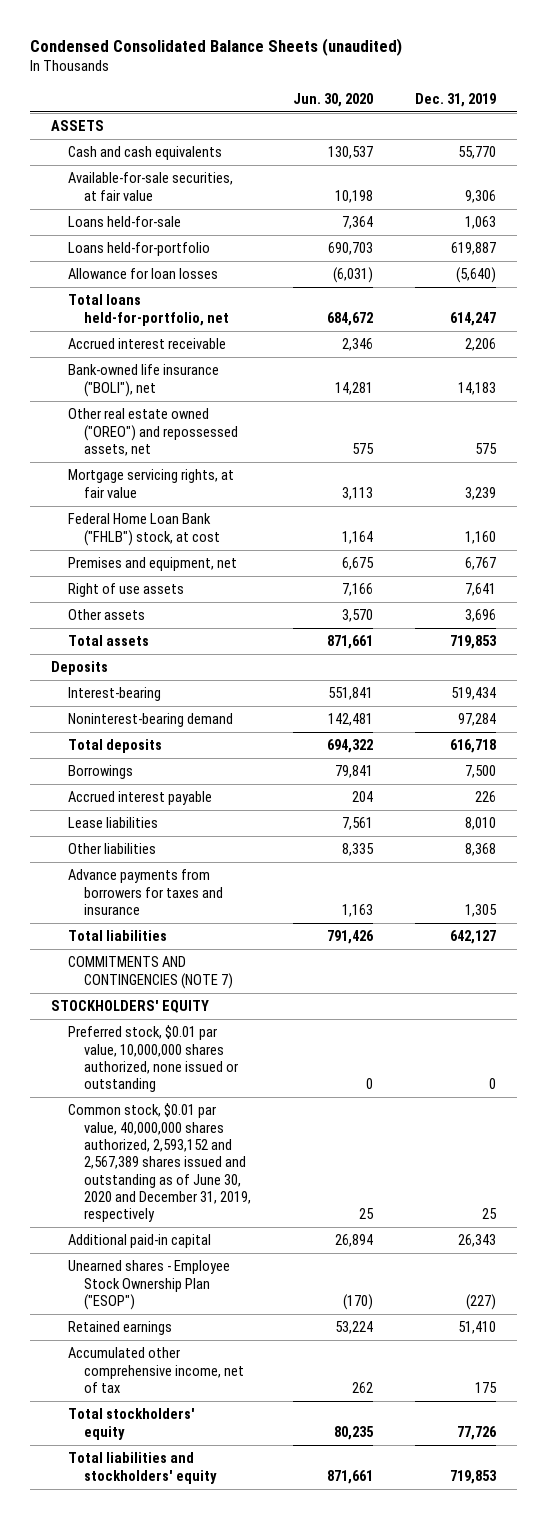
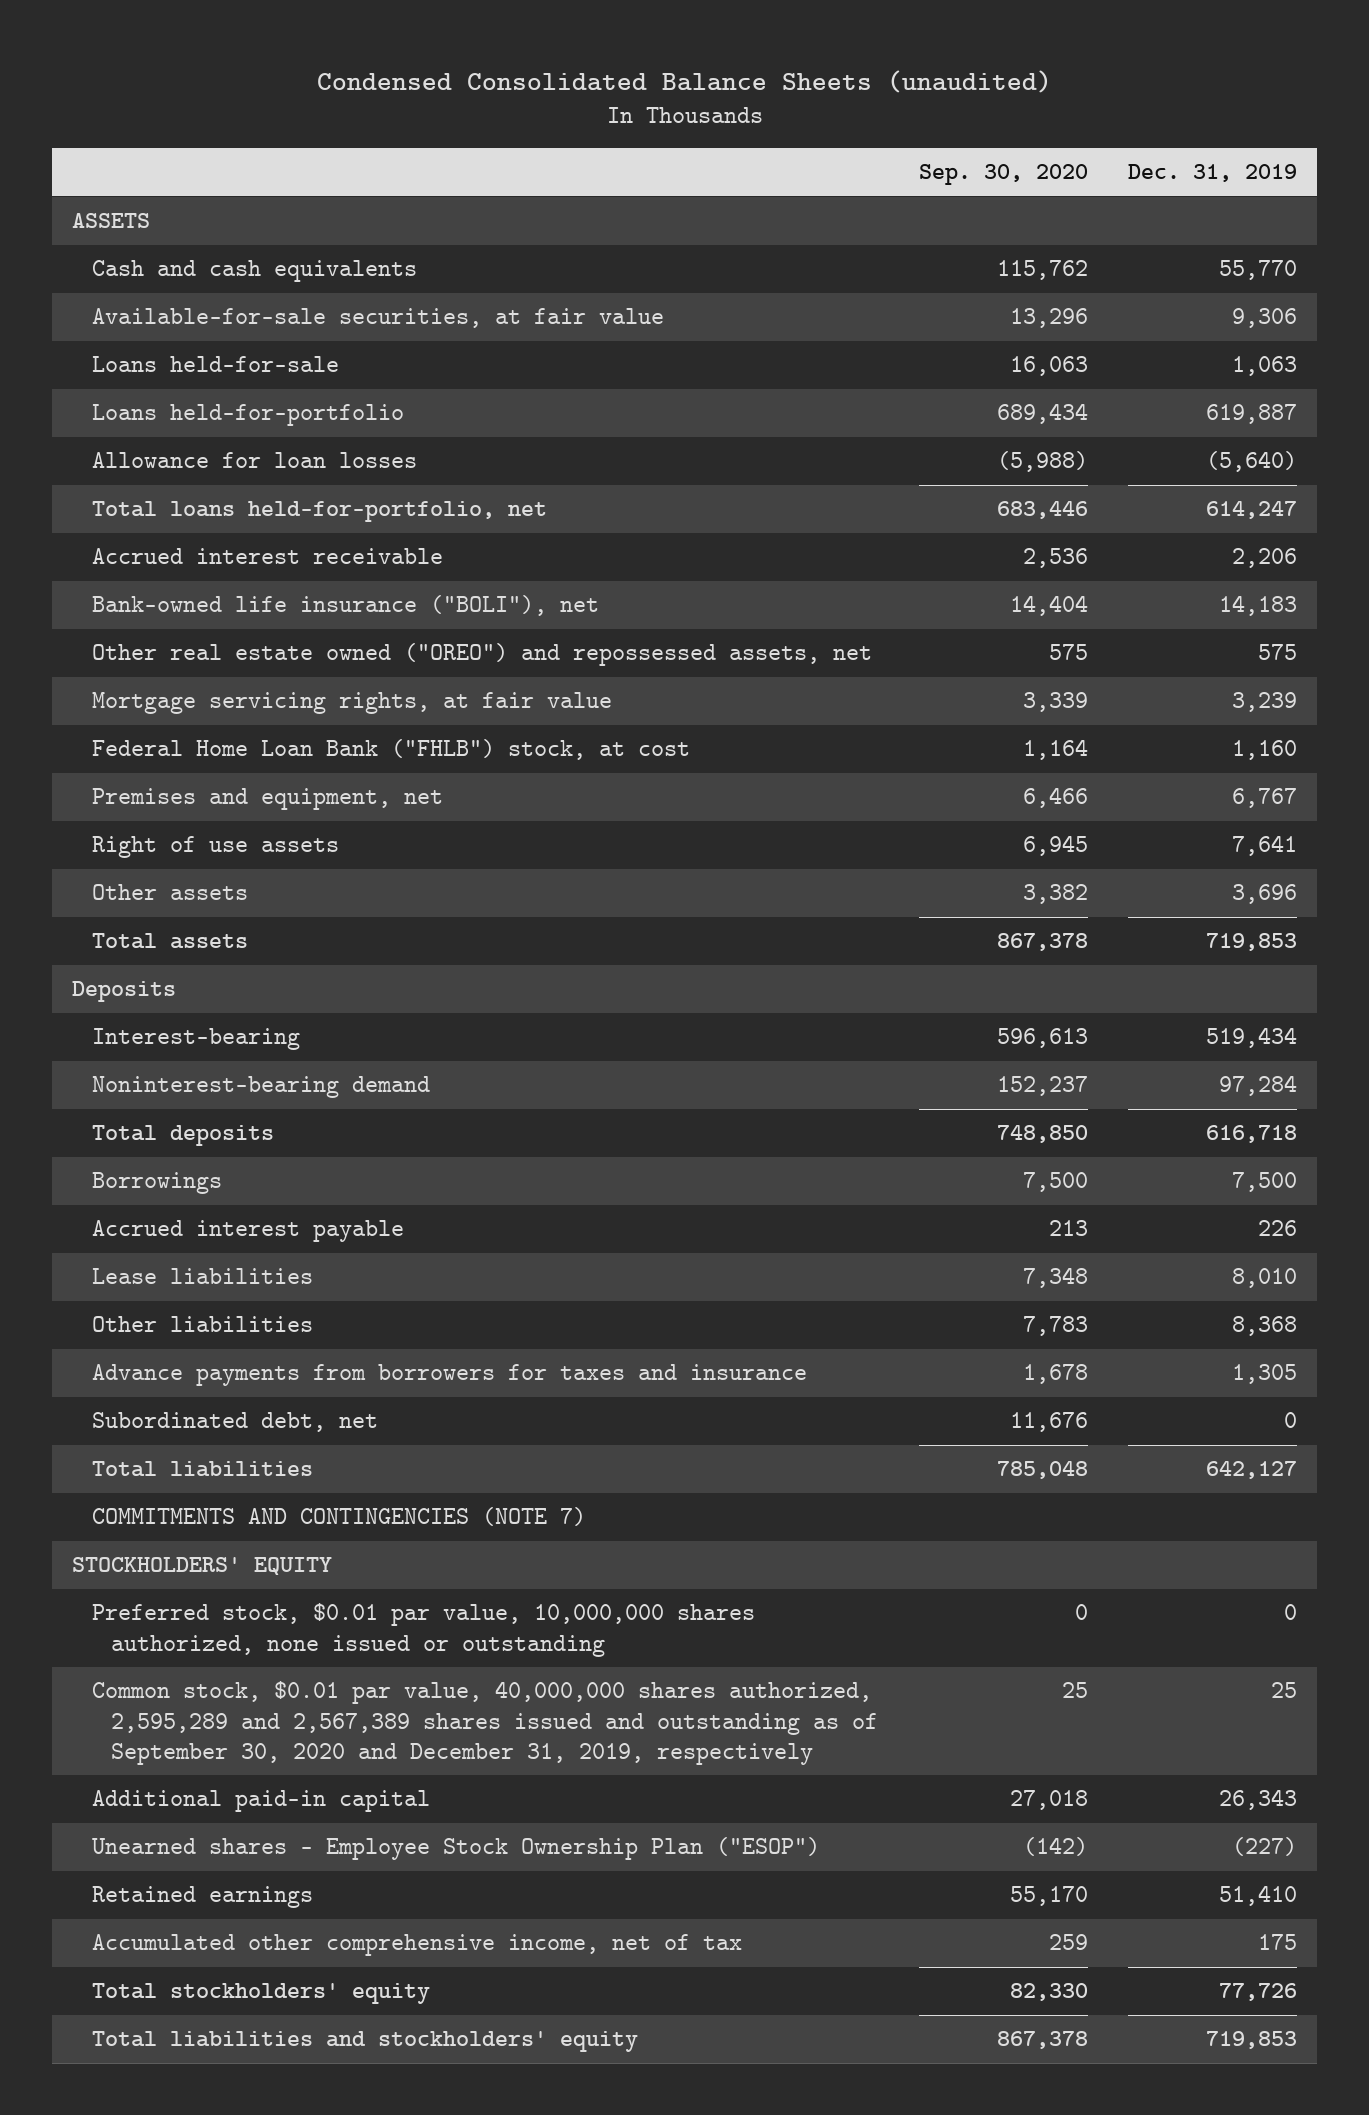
- | Jun. 30, 2020 | Dec. 31, 2019
+ | Sep. 30, 2020 | Dec. 31, 2019
+ Subordinated debt, net | 11,676 | 0
- Common stock, $0.01 par value, 40,000,000 shares authorized, 2,593,152 and 2,567,389 shares issued and outstanding as of June 30, 2020 and December 31, 2019, respectively | 25 | 25
+ Common stock, $0.01 par value, 40,000,000 shares authorized, 2,595,289 and 2,567,389 shares issued and outstanding as of September 30, 2020 and December 31, 2019, respectively | 25 | 25

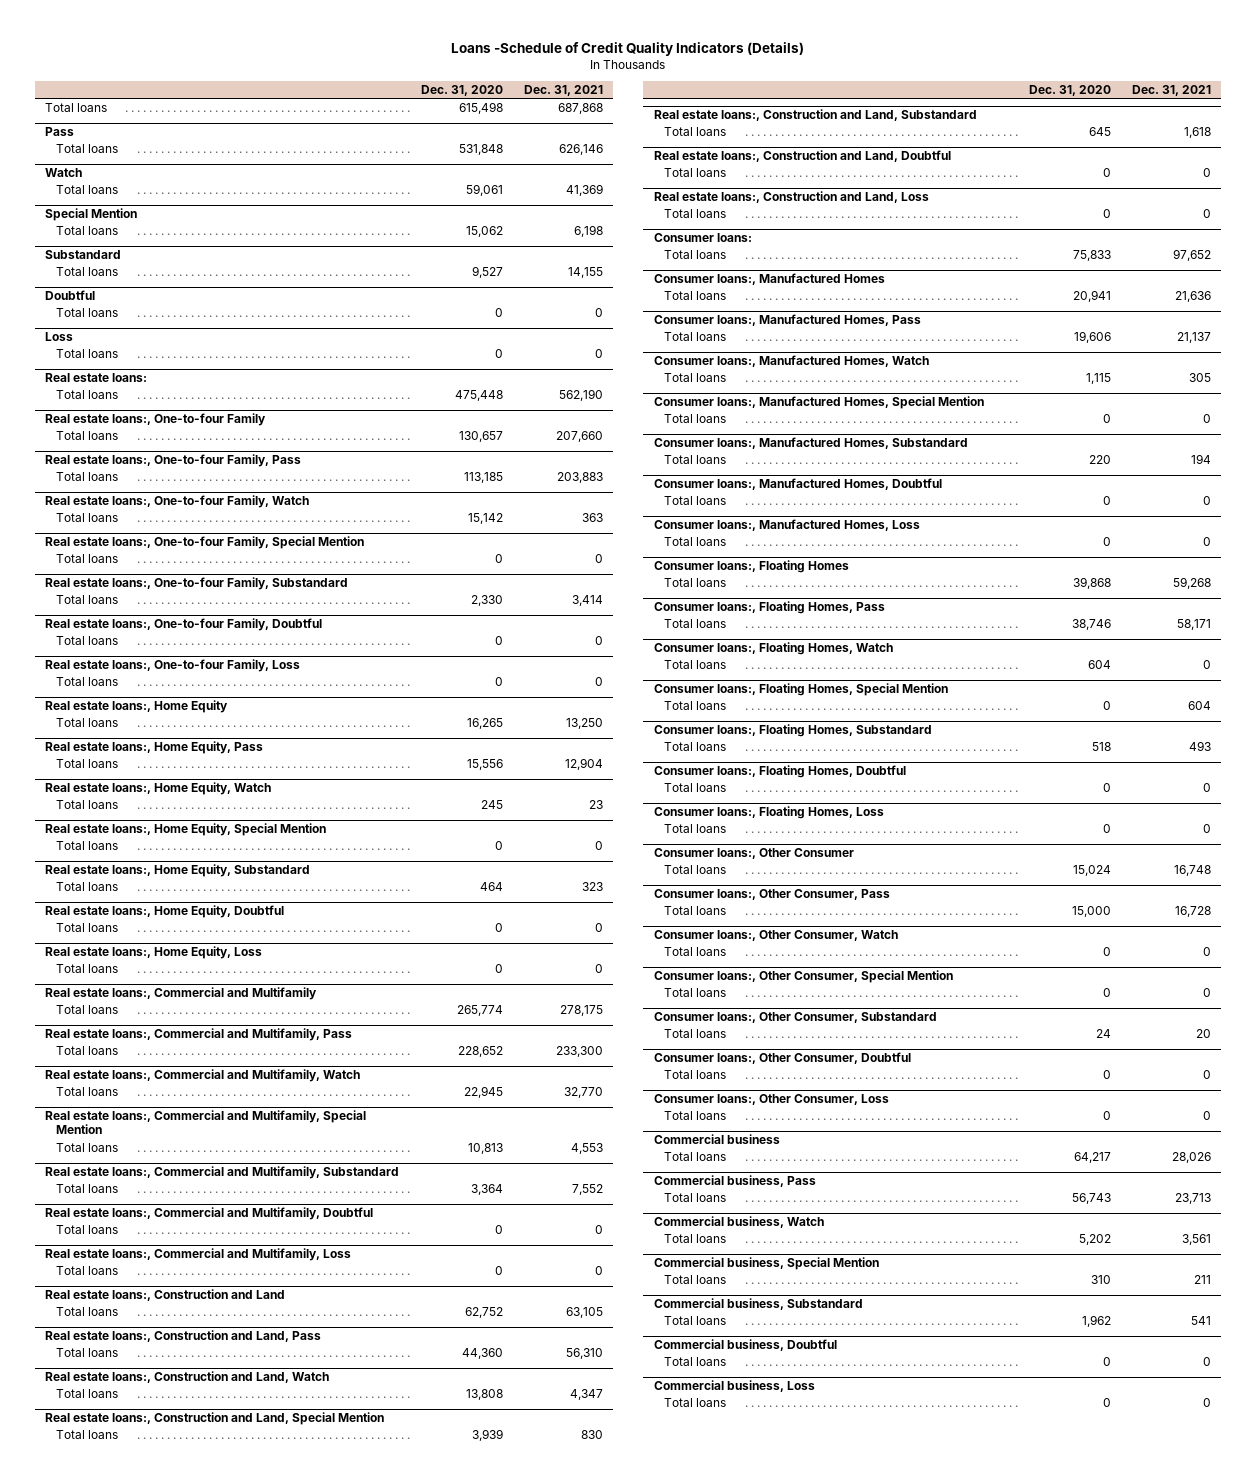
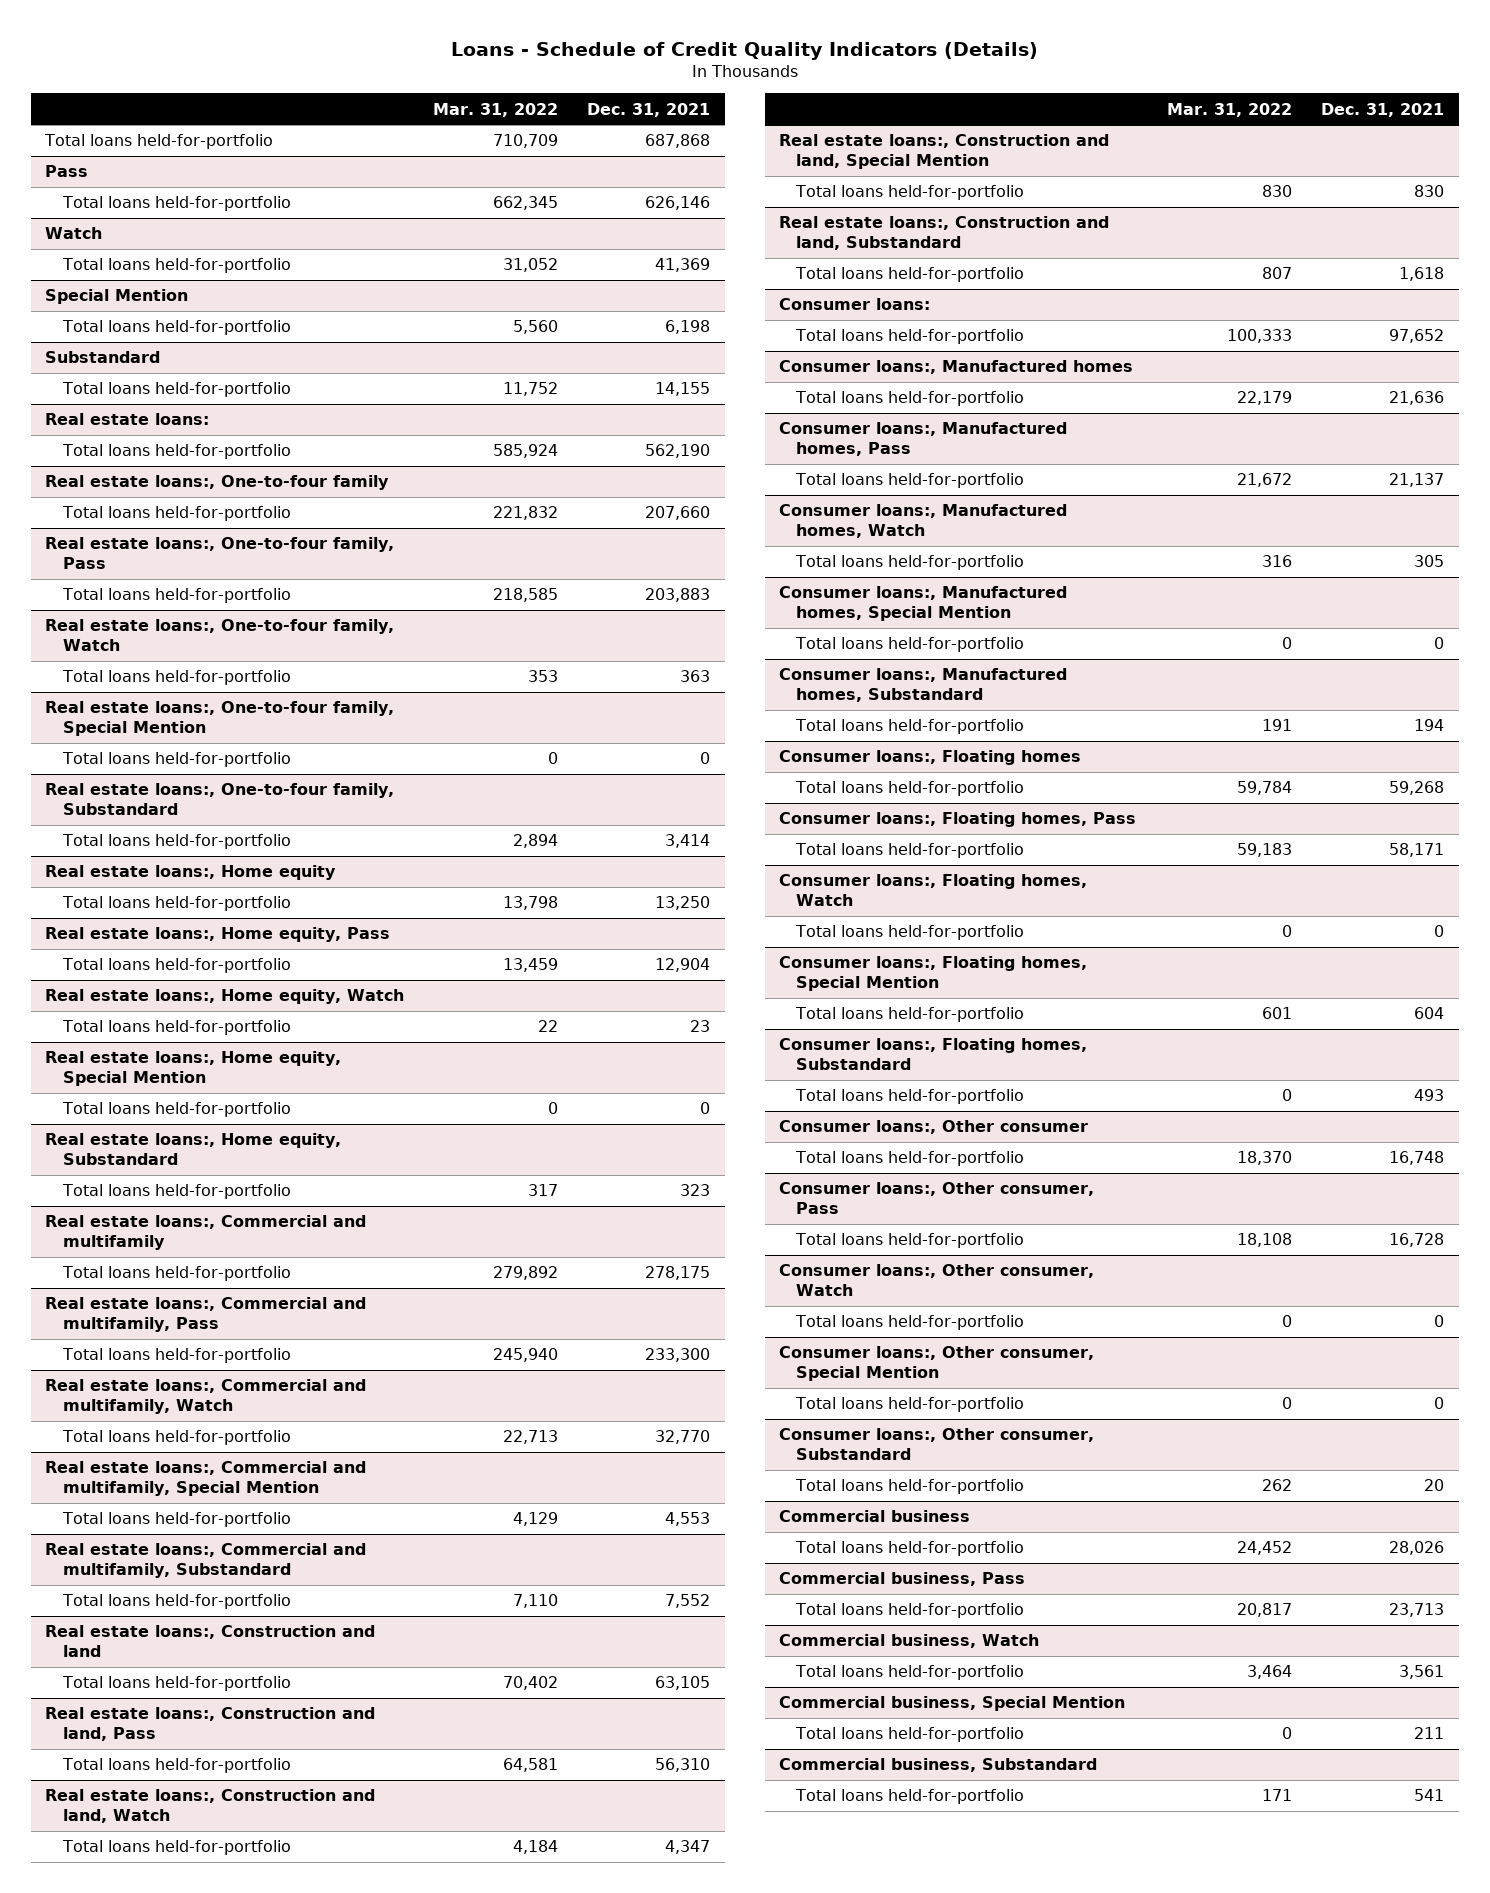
- Loans -Schedule of Credit Quality Indicators (Details)
+ Loans - Schedule of Credit Quality Indicators (Details)
- | Dec. 31, 2020 | Dec. 31, 2021
+ | Mar. 31, 2022 | Dec. 31, 2021
- Total loans | 615,498 | 687,868
+ Total loans held-for-portfolio | 710,709 | 687,868
@ Pass
- Total loans | 531,848 | 626,146
+ Total loans held-for-portfolio | 662,345 | 626,146
@ Watch
- Total loans | 59,061 | 41,369
+ Total loans held-for-portfolio | 31,052 | 41,369
@ Special Mention
- Total loans | 15,062 | 6,198
+ Total loans held-for-portfolio | 5,560 | 6,198
@ Substandard
- Total loans | 9,527 | 14,155
- Doubtful
- Total loans | 0 | 0
- Loss
- Total loans | 0 | 0
@ Substandard
+ Total loans held-for-portfolio | 11,752 | 14,155
@ Real estate loans:
- Total loans | 475,448 | 562,190
- Real estate loans:, One-to-four Family
- Total loans | 130,657 | 207,660
- Real estate loans:, One-to-four Family, Pass
- Total loans | 113,185 | 203,883
- Real estate loans:, One-to-four Family, Watch
- Total loans | 15,142 | 363
- Real estate loans:, One-to-four Family, Special Mention
- Total loans | 0 | 0
- Real estate loans:, One-to-four Family, Substandard
- Total loans | 2,330 | 3,414
- Real estate loans:, One-to-four Family, Doubtful
- Total loans | 0 | 0
- Real estate loans:, One-to-four Family, Loss
- Total loans | 0 | 0
- Real estate loans:, Home Equity
- Total loans | 16,265 | 13,250
- Real estate loans:, Home Equity, Pass
- Total loans | 15,556 | 12,904
- Real estate loans:, Home Equity, Watch
- Total loans | 245 | 23
- Real estate loans:, Home Equity, Special Mention
- Total loans | 0 | 0
- Real estate loans:, Home Equity, Substandard
- Total loans | 464 | 323
- Real estate loans:, Home Equity, Doubtful
- Total loans | 0 | 0
- Real estate loans:, Home Equity, Loss
- Total loans | 0 | 0
- Real estate loans:, Commercial and Multifamily
- Total loans | 265,774 | 278,175
- Real estate loans:, Commercial and Multifamily, Pass
- Total loans | 228,652 | 233,300
- Real estate loans:, Commercial and Multifamily, Watch
- Total loans | 22,945 | 32,770
- Real estate loans:, Commercial and Multifamily, Special Mention
- Total loans | 10,813 | 4,553
- Real estate loans:, Commercial and Multifamily, Substandard
- Total loans | 3,364 | 7,552
- Real estate loans:, Commercial and Multifamily, Doubtful
- Total loans | 0 | 0
- Real estate loans:, Commercial and Multifamily, Loss
- Total loans | 0 | 0
- Real estate loans:, Construction and Land
- Total loans | 62,752 | 63,105
- Real estate loans:, Construction and Land, Pass
- Total loans | 44,360 | 56,310
- Real estate loans:, Construction and Land, Watch
- Total loans | 13,808 | 4,347
- Real estate loans:, Construction and Land, Special Mention
- Total loans | 3,939 | 830
- Real estate loans:, Construction and Land, Substandard
- Total loans | 645 | 1,618
- Real estate loans:, Construction and Land, Doubtful
- Total loans | 0 | 0
- Real estate loans:, Construction and Land, Loss
- Total loans | 0 | 0
@ Real estate loans:
+ Total loans held-for-portfolio | 585,924 | 562,190
+ Real estate loans:, One-to-four family
+ Total loans held-for-portfolio | 221,832 | 207,660
+ Real estate loans:, One-to-four family, Pass
+ Total loans held-for-portfolio | 218,585 | 203,883
+ Real estate loans:, One-to-four family, Watch
+ Total loans held-for-portfolio | 353 | 363
+ Real estate loans:, One-to-four family, Special Mention
+ Total loans held-for-portfolio | 0 | 0
+ Real estate loans:, One-to-four family, Substandard
+ Total loans held-for-portfolio | 2,894 | 3,414
+ Real estate loans:, Home equity
+ Total loans held-for-portfolio | 13,798 | 13,250
+ Real estate loans:, Home equity, Pass
+ Total loans held-for-portfolio | 13,459 | 12,904
+ Real estate loans:, Home equity, Watch
+ Total loans held-for-portfolio | 22 | 23
+ Real estate loans:, Home equity, Special Mention
+ Total loans held-for-portfolio | 0 | 0
+ Real estate loans:, Home equity, Substandard
+ Total loans held-for-portfolio | 317 | 323
+ Real estate loans:, Commercial and multifamily
+ Total loans held-for-portfolio | 279,892 | 278,175
+ Real estate loans:, Commercial and multifamily, Pass
+ Total loans held-for-portfolio | 245,940 | 233,300
+ Real estate loans:, Commercial and multifamily, Watch
+ Total loans held-for-portfolio | 22,713 | 32,770
+ Real estate loans:, Commercial and multifamily, Special Mention
+ Total loans held-for-portfolio | 4,129 | 4,553
+ Real estate loans:, Commercial and multifamily, Substandard
+ Total loans held-for-portfolio | 7,110 | 7,552
+ Real estate loans:, Construction and land
+ Total loans held-for-portfolio | 70,402 | 63,105
+ Real estate loans:, Construction and land, Pass
+ Total loans held-for-portfolio | 64,581 | 56,310
+ Real estate loans:, Construction and land, Watch
+ Total loans held-for-portfolio | 4,184 | 4,347
+ Real estate loans:, Construction and land, Special Mention
+ Total loans held-for-portfolio | 830 | 830
+ Real estate loans:, Construction and land, Substandard
+ Total loans held-for-portfolio | 807 | 1,618
@ Consumer loans:
- Total loans | 75,833 | 97,652
- Consumer loans:, Manufactured Homes
- Total loans | 20,941 | 21,636
- Consumer loans:, Manufactured Homes, Pass
- Total loans | 19,606 | 21,137
- Consumer loans:, Manufactured Homes, Watch
- Total loans | 1,115 | 305
- Consumer loans:, Manufactured Homes, Special Mention
- Total loans | 0 | 0
- Consumer loans:, Manufactured Homes, Substandard
- Total loans | 220 | 194
- Consumer loans:, Manufactured Homes, Doubtful
- Total loans | 0 | 0
- Consumer loans:, Manufactured Homes, Loss
- Total loans | 0 | 0
- Consumer loans:, Floating Homes
- Total loans | 39,868 | 59,268
- Consumer loans:, Floating Homes, Pass
- Total loans | 38,746 | 58,171
- Consumer loans:, Floating Homes, Watch
- Total loans | 604 | 0
- Consumer loans:, Floating Homes, Special Mention
- Total loans | 0 | 604
- Consumer loans:, Floating Homes, Substandard
- Total loans | 518 | 493
- Consumer loans:, Floating Homes, Doubtful
- Total loans | 0 | 0
- Consumer loans:, Floating Homes, Loss
- Total loans | 0 | 0
- Consumer loans:, Other Consumer
- Total loans | 15,024 | 16,748
- Consumer loans:, Other Consumer, Pass
- Total loans | 15,000 | 16,728
- Consumer loans:, Other Consumer, Watch
- Total loans | 0 | 0
- Consumer loans:, Other Consumer, Special Mention
- Total loans | 0 | 0
- Consumer loans:, Other Consumer, Substandard
- Total loans | 24 | 20
- Consumer loans:, Other Consumer, Doubtful
- Total loans | 0 | 0
- Consumer loans:, Other Consumer, Loss
- Total loans | 0 | 0
@ Consumer loans:
+ Total loans held-for-portfolio | 100,333 | 97,652
+ Consumer loans:, Manufactured homes
+ Total loans held-for-portfolio | 22,179 | 21,636
+ Consumer loans:, Manufactured homes, Pass
+ Total loans held-for-portfolio | 21,672 | 21,137
+ Consumer loans:, Manufactured homes, Watch
+ Total loans held-for-portfolio | 316 | 305
+ Consumer loans:, Manufactured homes, Special Mention
+ Total loans held-for-portfolio | 0 | 0
+ Consumer loans:, Manufactured homes, Substandard
+ Total loans held-for-portfolio | 191 | 194
+ Consumer loans:, Floating homes
+ Total loans held-for-portfolio | 59,784 | 59,268
+ Consumer loans:, Floating homes, Pass
+ Total loans held-for-portfolio | 59,183 | 58,171
+ Consumer loans:, Floating homes, Watch
+ Total loans held-for-portfolio | 0 | 0
+ Consumer loans:, Floating homes, Special Mention
+ Total loans held-for-portfolio | 601 | 604
+ Consumer loans:, Floating homes, Substandard
+ Total loans held-for-portfolio | 0 | 493
+ Consumer loans:, Other consumer
+ Total loans held-for-portfolio | 18,370 | 16,748
+ Consumer loans:, Other consumer, Pass
+ Total loans held-for-portfolio | 18,108 | 16,728
+ Consumer loans:, Other consumer, Watch
+ Total loans held-for-portfolio | 0 | 0
+ Consumer loans:, Other consumer, Special Mention
+ Total loans held-for-portfolio | 0 | 0
+ Consumer loans:, Other consumer, Substandard
+ Total loans held-for-portfolio | 262 | 20
@ Commercial business
- Total loans | 64,217 | 28,026
+ Total loans held-for-portfolio | 24,452 | 28,026
@ Commercial business, Pass
- Total loans | 56,743 | 23,713
+ Total loans held-for-portfolio | 20,817 | 23,713
@ Commercial business, Watch
- Total loans | 5,202 | 3,561
+ Total loans held-for-portfolio | 3,464 | 3,561
@ Commercial business, Special Mention
- Total loans | 310 | 211
+ Total loans held-for-portfolio | 0 | 211
@ Commercial business, Substandard
- Total loans | 1,962 | 541
- Commercial business, Doubtful
- Total loans | 0 | 0
- Commercial business, Loss
- Total loans | 0 | 0
@ Commercial business, Substandard
+ Total loans held-for-portfolio | 171 | 541

